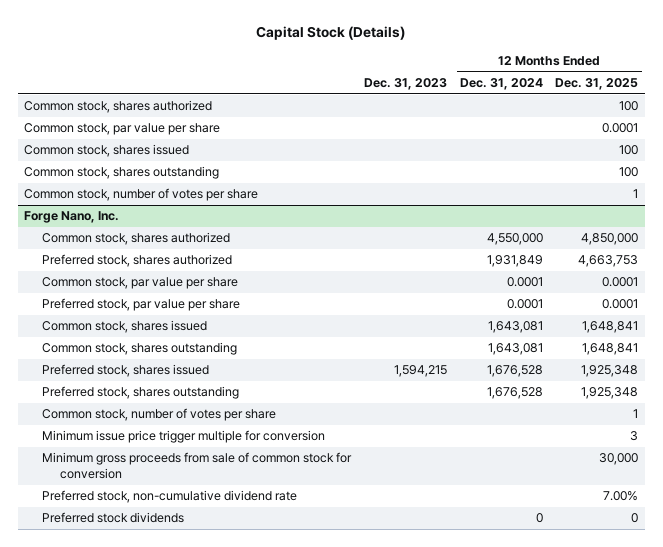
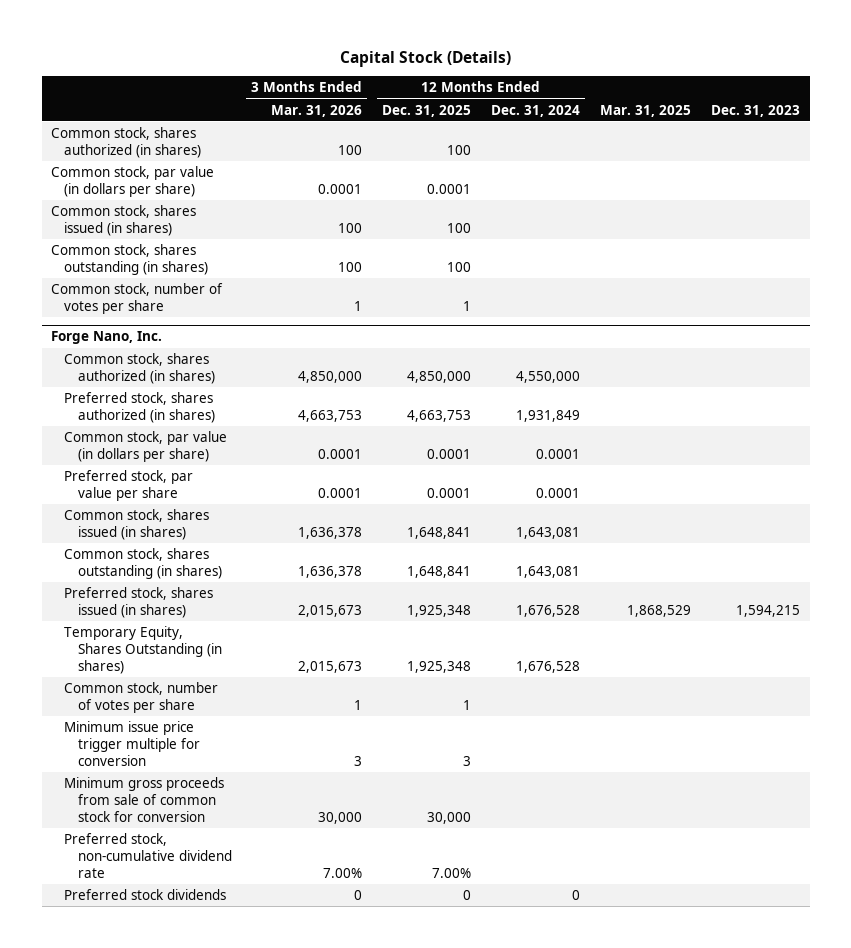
- | Dec. 31, 2023 | 12 Months Ended Dec. 31, 2024 | 12 Months Ended Dec. 31, 2025
+ | 3 Months Ended Mar. 31, 2026 | 12 Months Ended Dec. 31, 2025 | 12 Months Ended Dec. 31, 2024 | Mar. 31, 2025 | Dec. 31, 2023
- Common stock, shares authorized | | | 100
- Common stock, par value per share | | | 0.0001
- Common stock, shares issued | | | 100
- Common stock, shares outstanding | | | 100
+ Common stock, shares authorized (in shares) | 100 | 100 | | |
+ Common stock, par value (in dollars per share) | 0.0001 | 0.0001 | | |
+ Common stock, shares issued (in shares) | 100 | 100 | | |
+ Common stock, shares outstanding (in shares) | 100 | 100 | | |
@ Forge Nano, Inc.
- Common stock, shares authorized | | 4,550,000 | 4,850,000
- Preferred stock, shares authorized | | 1,931,849 | 4,663,753
- Common stock, par value per share | | 0.0001 | 0.0001
+ Common stock, shares authorized (in shares) | 4,850,000 | 4,850,000 | 4,550,000 | |
+ Preferred stock, shares authorized (in shares) | 4,663,753 | 4,663,753 | 1,931,849 | |
+ Common stock, par value (in dollars per share) | 0.0001 | 0.0001 | 0.0001 | |
- Common stock, shares issued | | 1,643,081 | 1,648,841
- Common stock, shares outstanding | | 1,643,081 | 1,648,841
- Preferred stock, shares issued | 1,594,215 | 1,676,528 | 1,925,348
- Preferred stock, shares outstanding | | 1,676,528 | 1,925,348
+ Common stock, shares issued (in shares) | 1,636,378 | 1,648,841 | 1,643,081 | |
+ Common stock, shares outstanding (in shares) | 1,636,378 | 1,648,841 | 1,643,081 | |
+ Preferred stock, shares issued (in shares) | 2,015,673 | 1,925,348 | 1,676,528 | 1,868,529 | 1,594,215
+ Temporary Equity, Shares Outstanding (in shares) | 2,015,673 | 1,925,348 | 1,676,528 | |

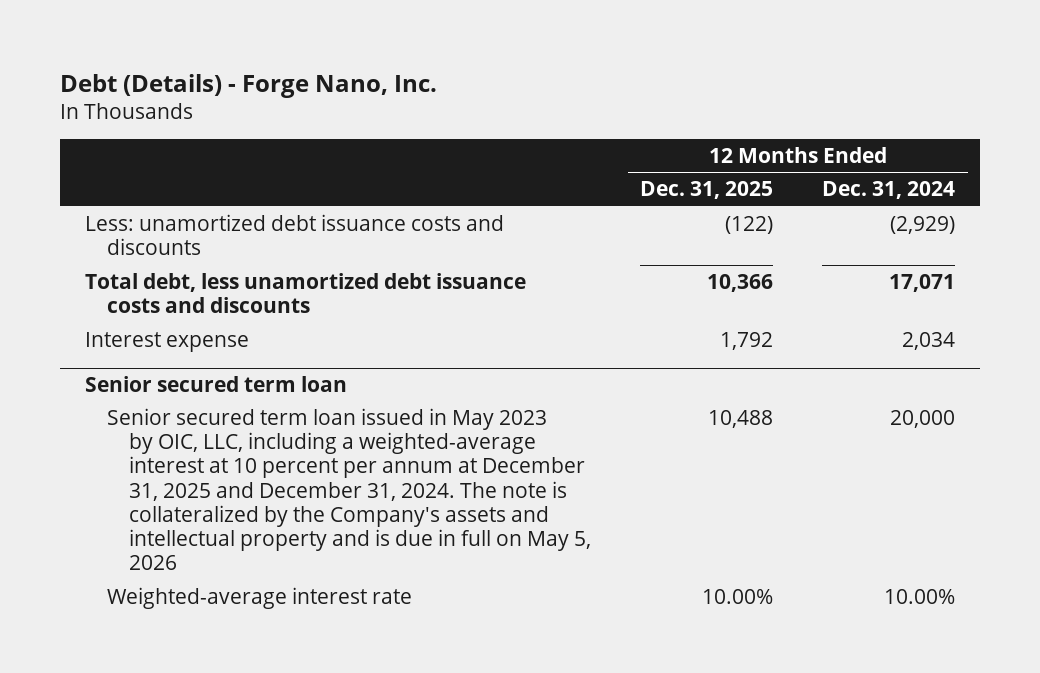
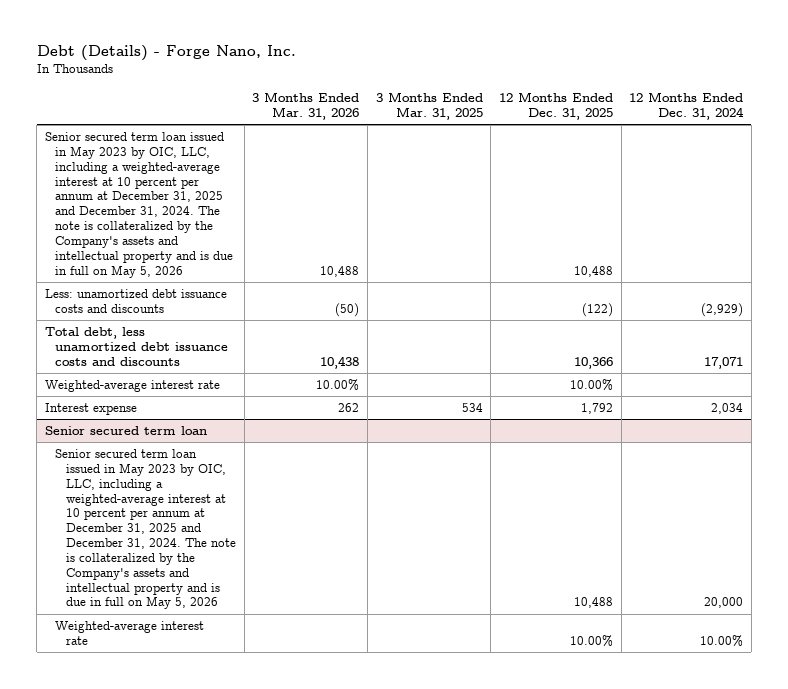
- | 12 Months Ended Dec. 31, 2025 | 12 Months Ended Dec. 31, 2024
+ | 3 Months Ended Mar. 31, 2026 | 3 Months Ended Mar. 31, 2025 | 12 Months Ended Dec. 31, 2025 | 12 Months Ended Dec. 31, 2024
+ Senior secured term loan issued in May 2023 by OIC, LLC, including a weighted-average interest at 10 percent per annum at December 31, 2025 and December 31, 2024. The note is collateralized by the Company's assets and intellectual property and is due in full on May 5, 2026 | 10,488 | | 10,488 |
+ Weighted-average interest rate | 10.00% | | 10.00% |

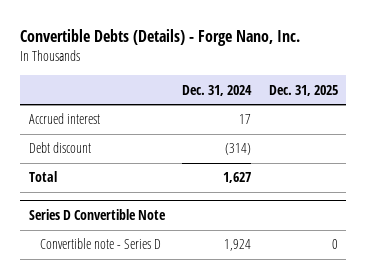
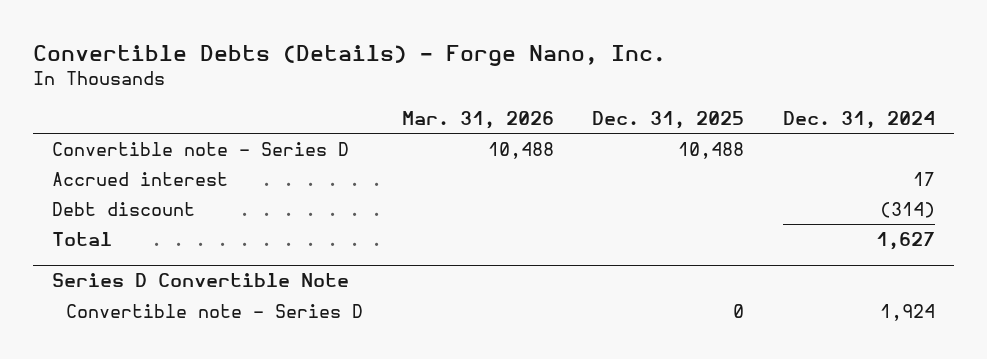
- | Dec. 31, 2024 | Dec. 31, 2025
+ | Mar. 31, 2026 | Dec. 31, 2025 | Dec. 31, 2024
+ Convertible note - Series D | 10,488 | 10,488 |

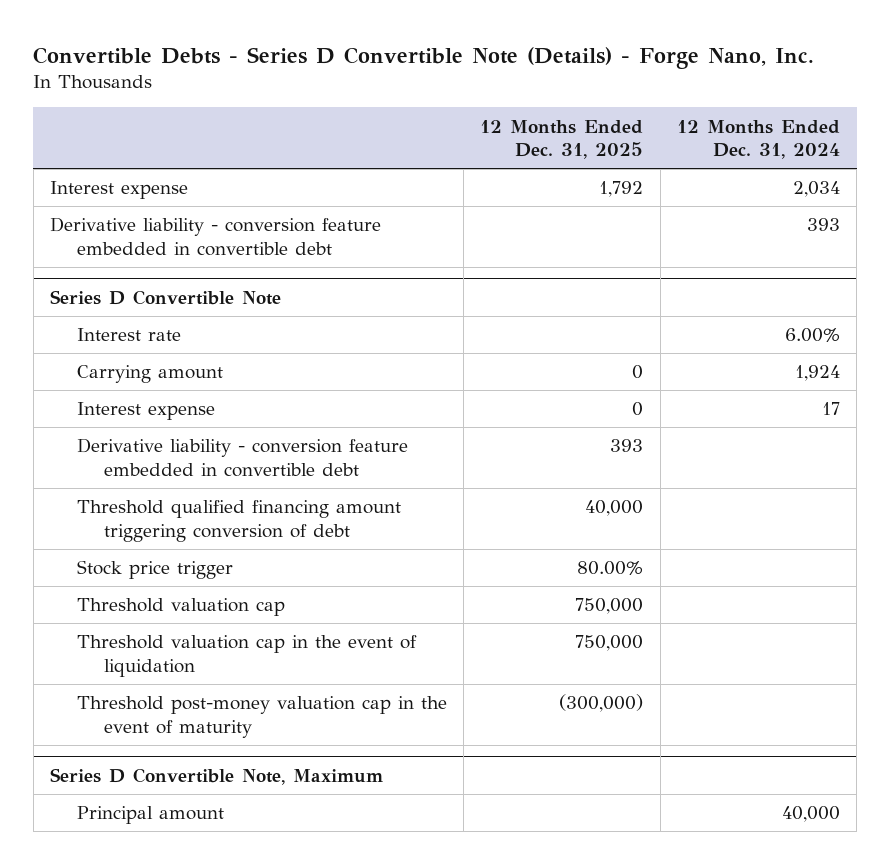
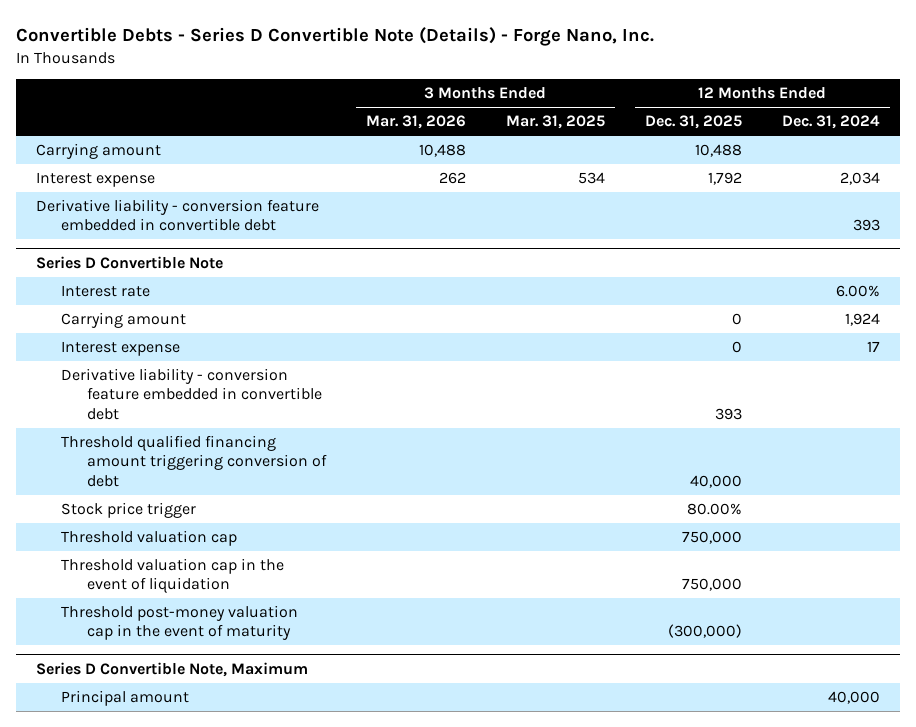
- | 12 Months Ended Dec. 31, 2025 | 12 Months Ended Dec. 31, 2024
+ | 3 Months Ended Mar. 31, 2026 | 3 Months Ended Mar. 31, 2025 | 12 Months Ended Dec. 31, 2025 | 12 Months Ended Dec. 31, 2024
+ Carrying amount | 10,488 | | 10,488 |

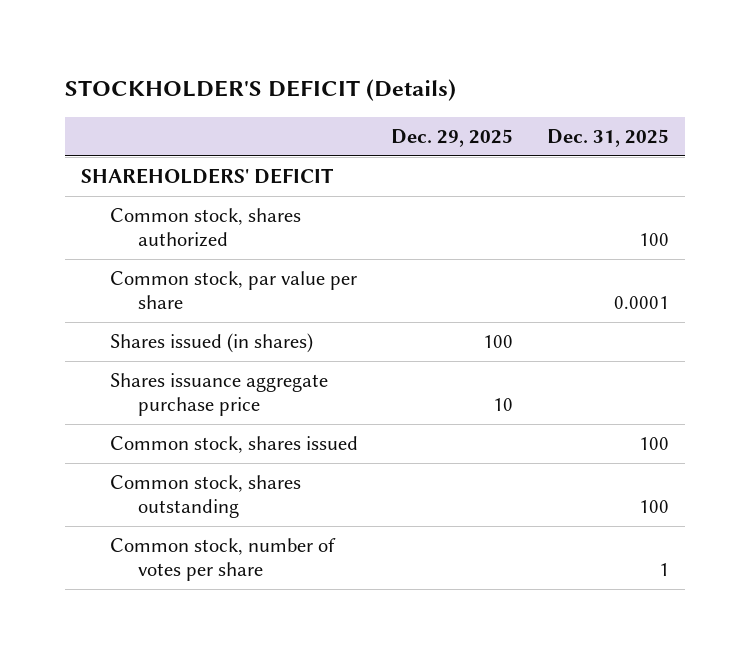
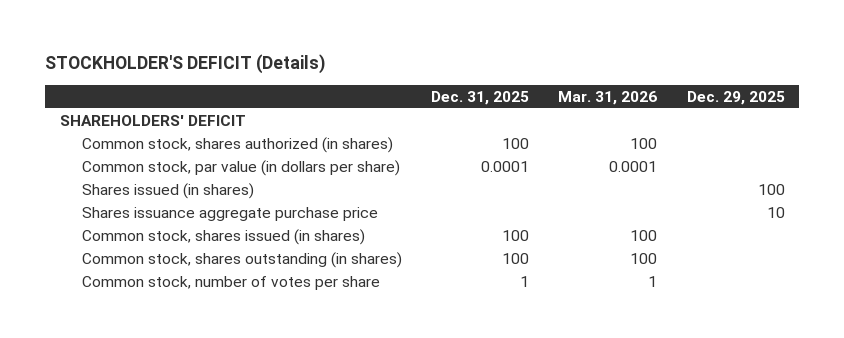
- | Dec. 29, 2025 | Dec. 31, 2025
+ | Dec. 31, 2025 | Mar. 31, 2026 | Dec. 29, 2025
- Common stock, shares authorized | | 100
- Common stock, par value per share | | 0.0001
+ Common stock, shares authorized (in shares) | 100 | 100 |
+ Common stock, par value (in dollars per share) | 0.0001 | 0.0001 |
- Common stock, shares issued | | 100
- Common stock, shares outstanding | | 100
+ Common stock, shares issued (in shares) | 100 | 100 |
+ Common stock, shares outstanding (in shares) | 100 | 100 |

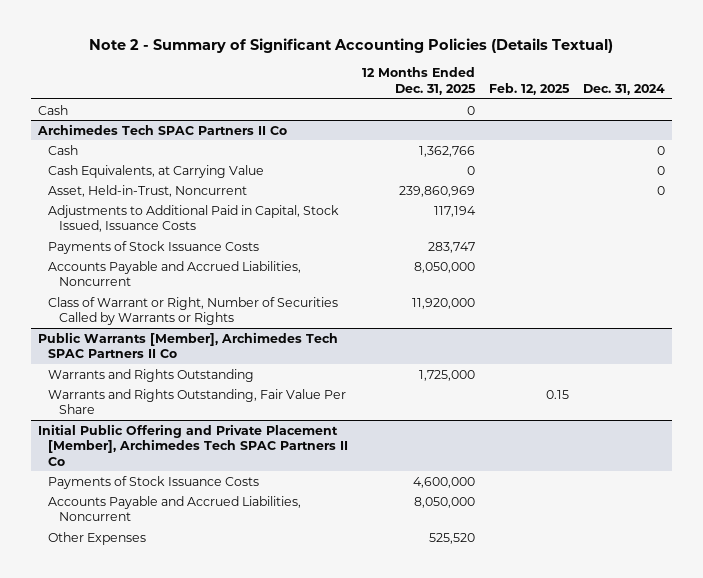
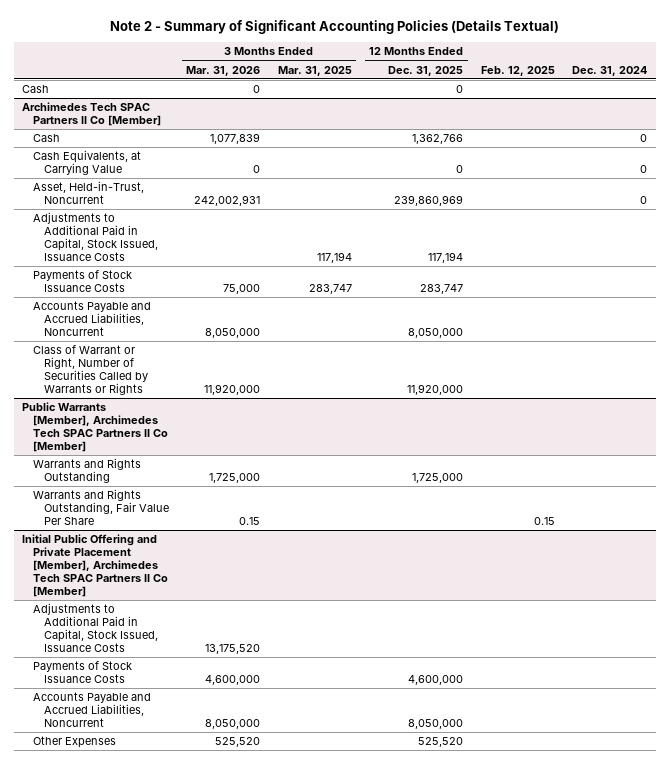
- | 12 Months Ended Dec. 31, 2025 | Feb. 12, 2025 | Dec. 31, 2024
+ | 3 Months Ended Mar. 31, 2026 | 3 Months Ended Mar. 31, 2025 | 12 Months Ended Dec. 31, 2025 | Feb. 12, 2025 | Dec. 31, 2024
- Archimedes Tech SPAC Partners II Co
+ Archimedes Tech SPAC Partners II Co [Member]
- Public Warrants [Member], Archimedes Tech SPAC Partners II Co
+ Public Warrants [Member], Archimedes Tech SPAC Partners II Co [Member]
- Initial Public Offering and Private Placement [Member], Archimedes Tech SPAC Partners II Co
+ Initial Public Offering and Private Placement [Member], Archimedes Tech SPAC Partners II Co [Member]
+ Adjustments to Additional Paid in Capital, Stock Issued, Issuance Costs | 13,175,520 | | | |

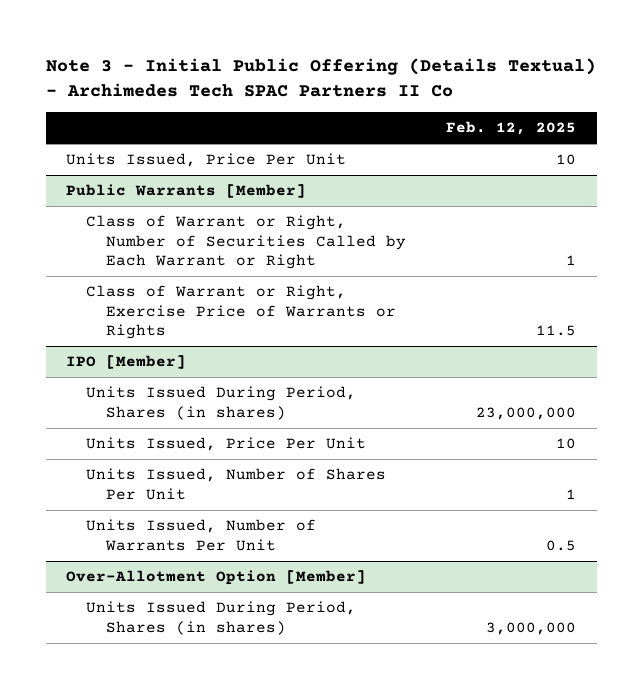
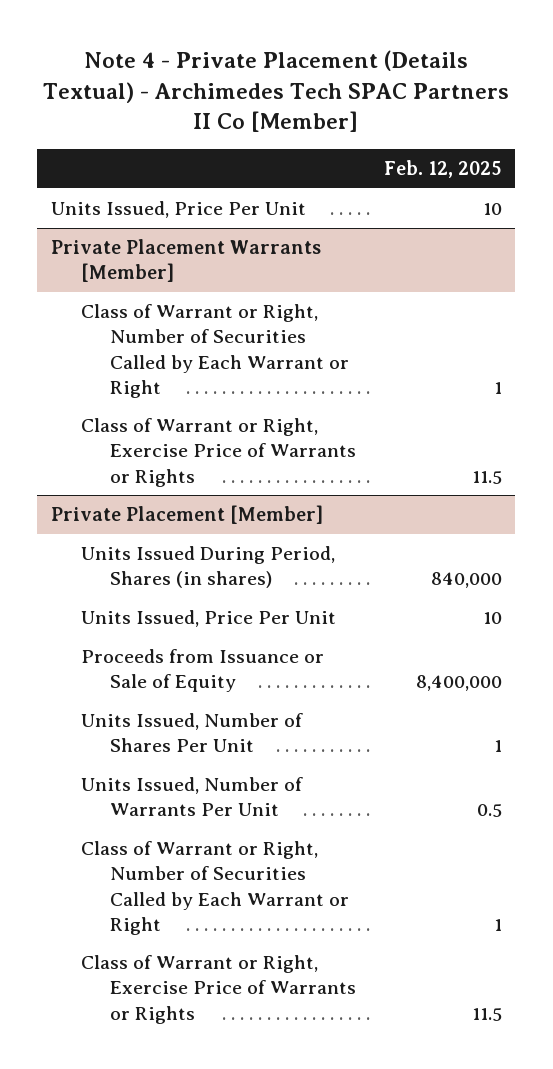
- Note 3 - Initial Public Offering (Details Textual) - Archimedes Tech SPAC Partners II Co
+ Note 4 - Private Placement (Details Textual) - Archimedes Tech SPAC Partners II Co [Member]
- Public Warrants [Member]
+ Private Placement Warrants [Member]
- IPO [Member]
- Units Issued During Period, Shares (in shares) | 23,000,000
+ Private Placement [Member]
+ Units Issued During Period, Shares (in shares) | 840,000
+ Proceeds from Issuance or Sale of Equity | 8,400,000
- Over-Allotment Option [Member]
- Units Issued During Period, Shares (in shares) | 3,000,000
+ Class of Warrant or Right, Number of Securities Called by Each Warrant or Right | 1
+ Class of Warrant or Right, Exercise Price of Warrants or Rights | 11.5

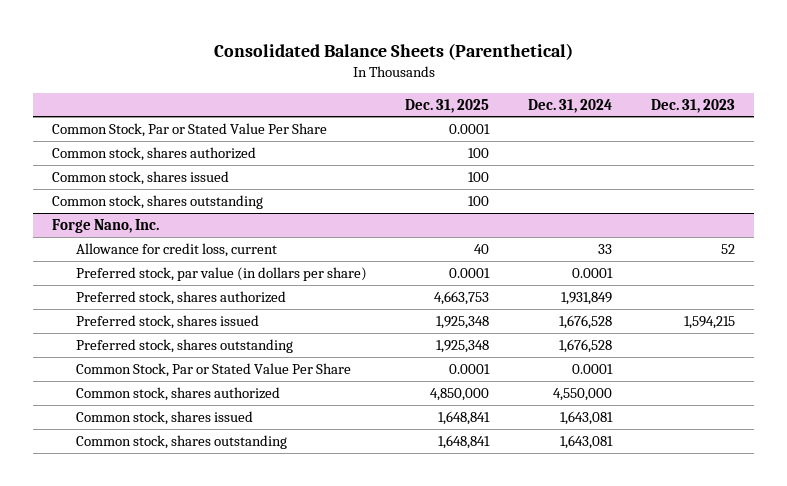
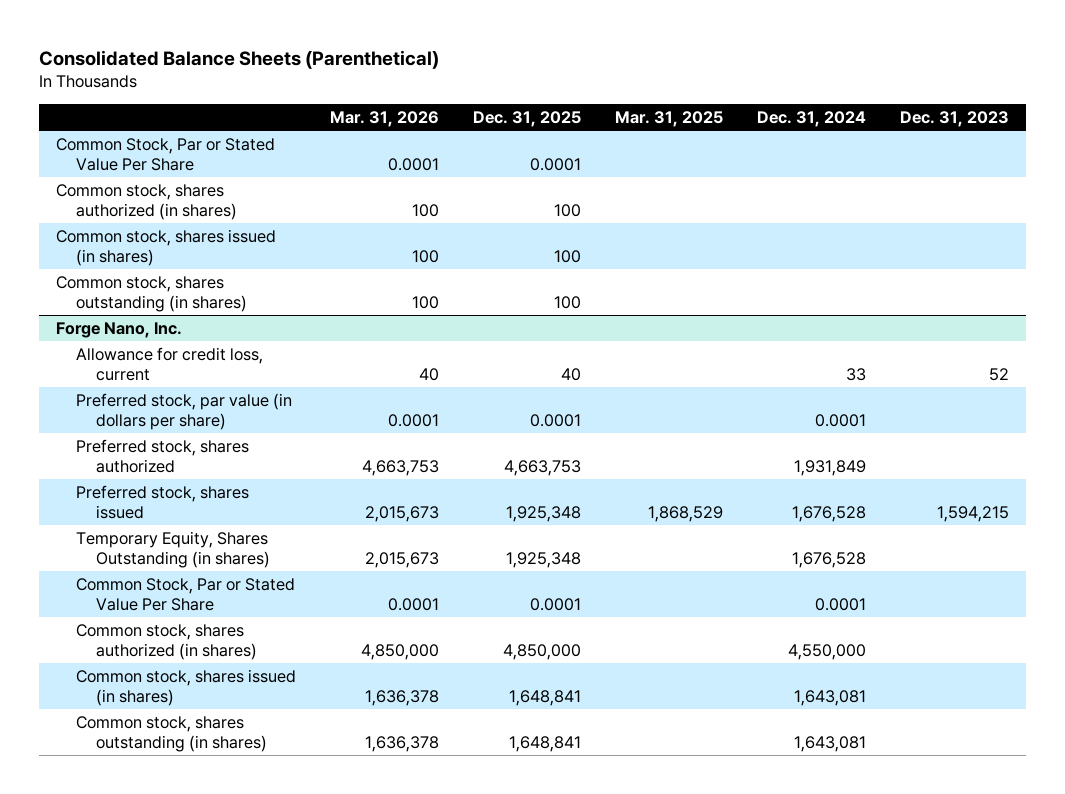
- | Dec. 31, 2025 | Dec. 31, 2024 | Dec. 31, 2023
+ | Mar. 31, 2026 | Dec. 31, 2025 | Mar. 31, 2025 | Dec. 31, 2024 | Dec. 31, 2023
- Common stock, shares authorized | 100 | |
- Common stock, shares issued | 100 | |
- Common stock, shares outstanding | 100 | |
+ Common stock, shares authorized (in shares) | 100 | 100 | | |
+ Common stock, shares issued (in shares) | 100 | 100 | | |
+ Common stock, shares outstanding (in shares) | 100 | 100 | | |
@ Forge Nano, Inc.
- Preferred stock, shares outstanding | 1,925,348 | 1,676,528 |
+ Temporary Equity, Shares Outstanding (in shares) | 2,015,673 | 1,925,348 | | 1,676,528 |
- Common stock, shares authorized | 4,850,000 | 4,550,000 |
- Common stock, shares issued | 1,648,841 | 1,643,081 |
- Common stock, shares outstanding | 1,648,841 | 1,643,081 |
+ Common stock, shares authorized (in shares) | 4,850,000 | 4,850,000 | | 4,550,000 |
+ Common stock, shares issued (in shares) | 1,636,378 | 1,648,841 | | 1,643,081 |
+ Common stock, shares outstanding (in shares) | 1,636,378 | 1,648,841 | | 1,643,081 |

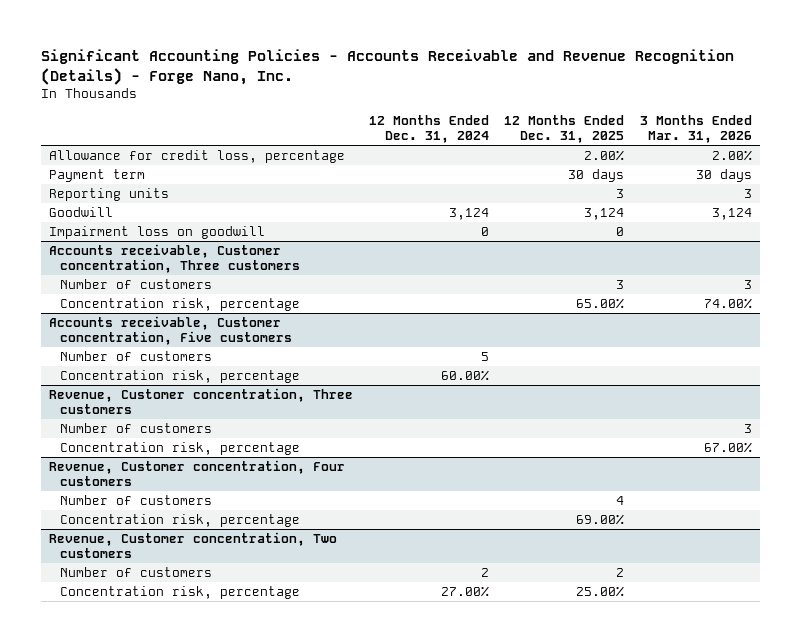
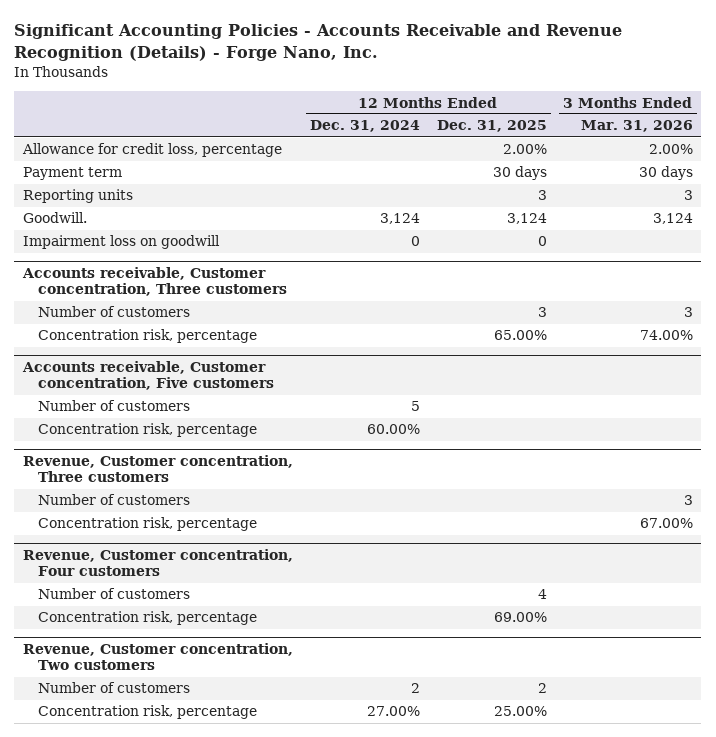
- Goodwill | 3,124 | 3,124 | 3,124
+ Goodwill. | 3,124 | 3,124 | 3,124

